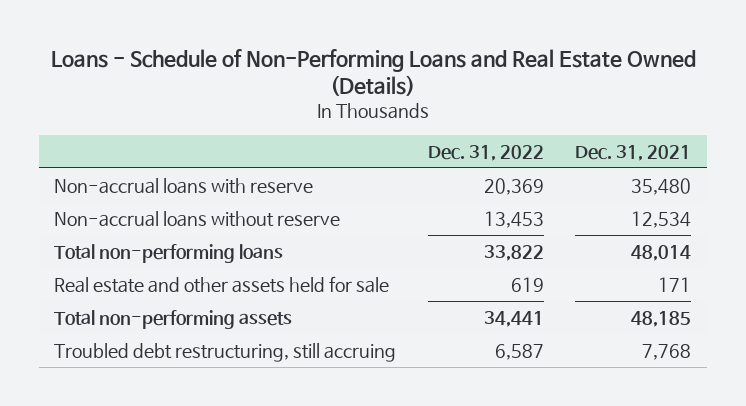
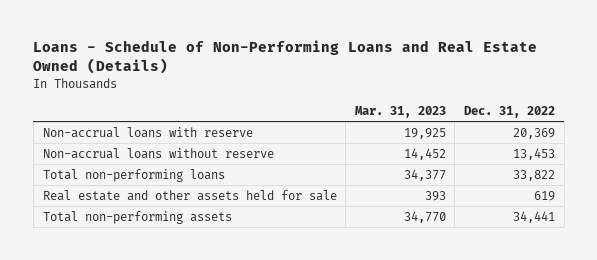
- | Dec. 31, 2022 | Dec. 31, 2021
+ | Mar. 31, 2023 | Dec. 31, 2022
- Troubled debt restructuring, still accruing | 6,587 | 7,768

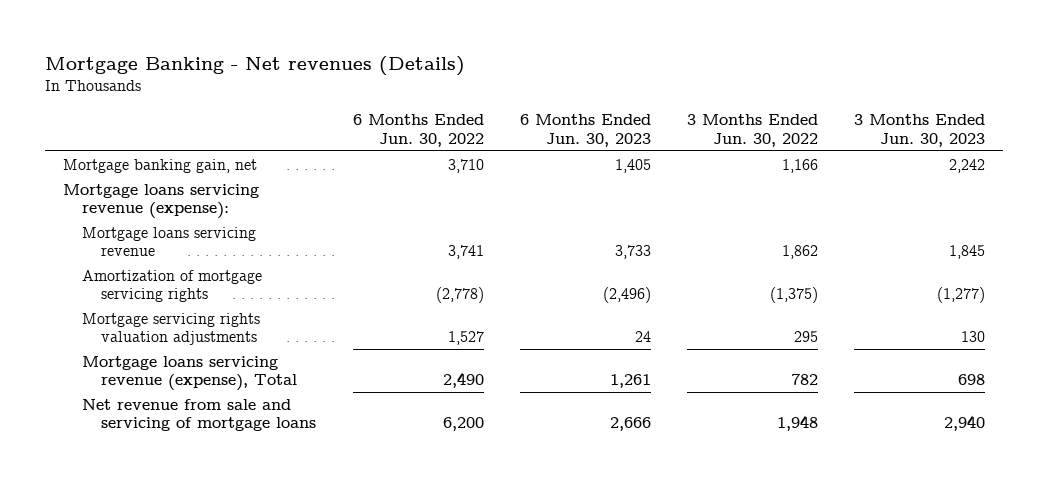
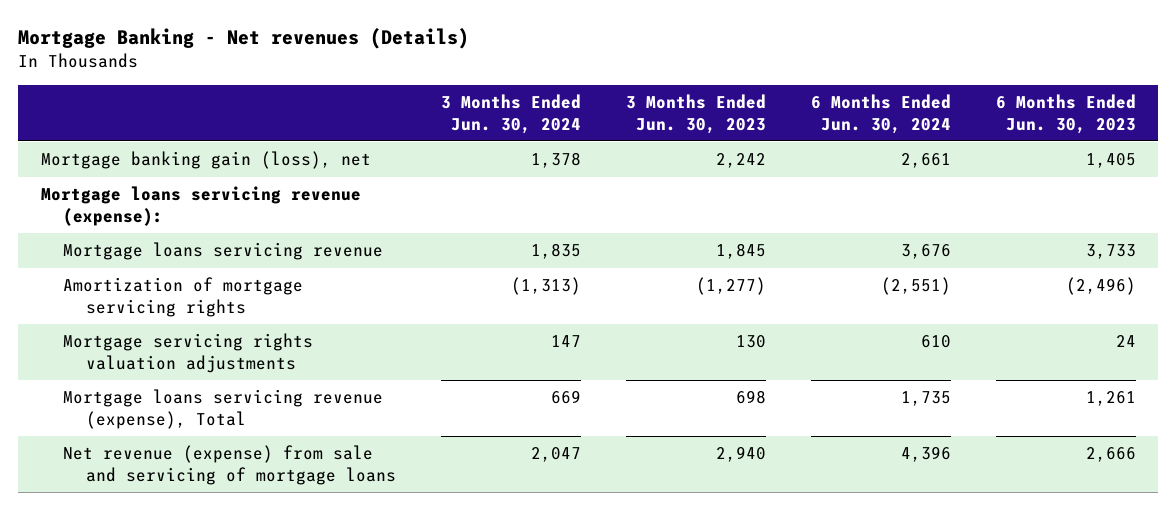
- | 6 Months Ended Jun. 30, 2022 | 6 Months Ended Jun. 30, 2023 | 3 Months Ended Jun. 30, 2022 | 3 Months Ended Jun. 30, 2023
+ | 3 Months Ended Jun. 30, 2024 | 3 Months Ended Jun. 30, 2023 | 6 Months Ended Jun. 30, 2024 | 6 Months Ended Jun. 30, 2023
- Mortgage banking gain, net | 3,710 | 1,405 | 1,166 | 2,242
+ Mortgage banking gain (loss), net | 1,378 | 2,242 | 2,661 | 1,405
- Net revenue from sale and servicing of mortgage loans | 6,200 | 2,666 | 1,948 | 2,940
+ Net revenue (expense) from sale and servicing of mortgage loans | 2,047 | 2,940 | 4,396 | 2,666

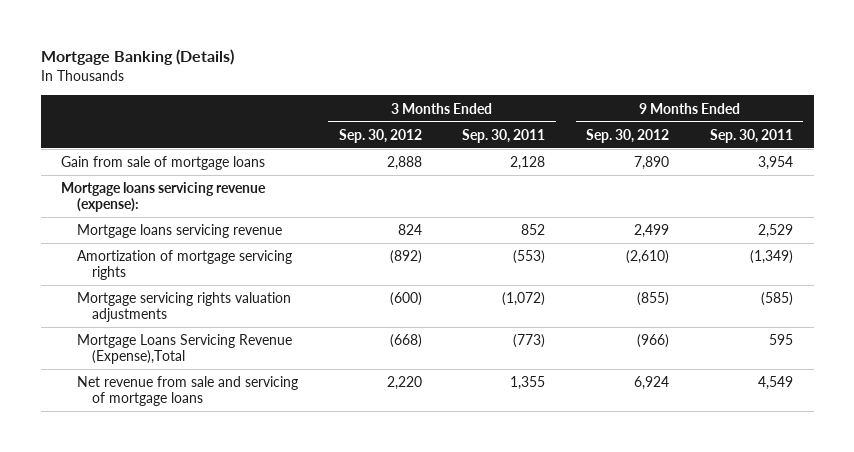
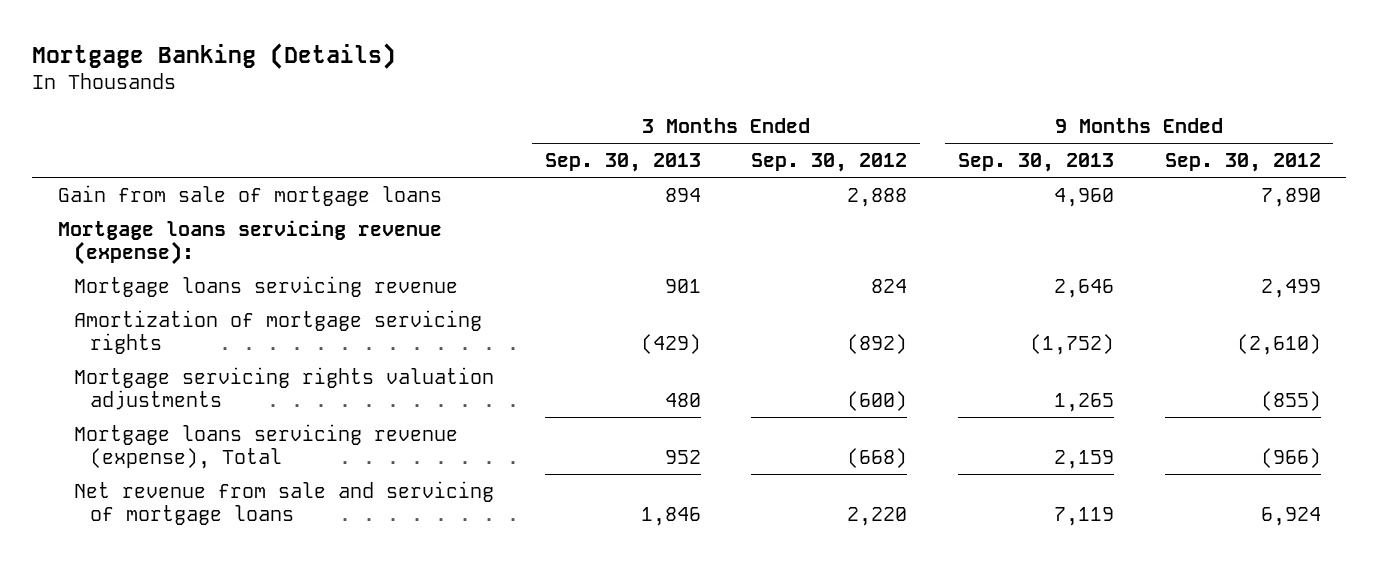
- | 3 Months Ended Sep. 30, 2012 | 3 Months Ended Sep. 30, 2011 | 9 Months Ended Sep. 30, 2012 | 9 Months Ended Sep. 30, 2011
+ | 3 Months Ended Sep. 30, 2013 | 3 Months Ended Sep. 30, 2012 | 9 Months Ended Sep. 30, 2013 | 9 Months Ended Sep. 30, 2012
- Mortgage Loans Servicing Revenue (Expense),Total | (668) | (773) | (966) | 595
+ Mortgage loans servicing revenue (expense), Total | 952 | (668) | 2,159 | (966)

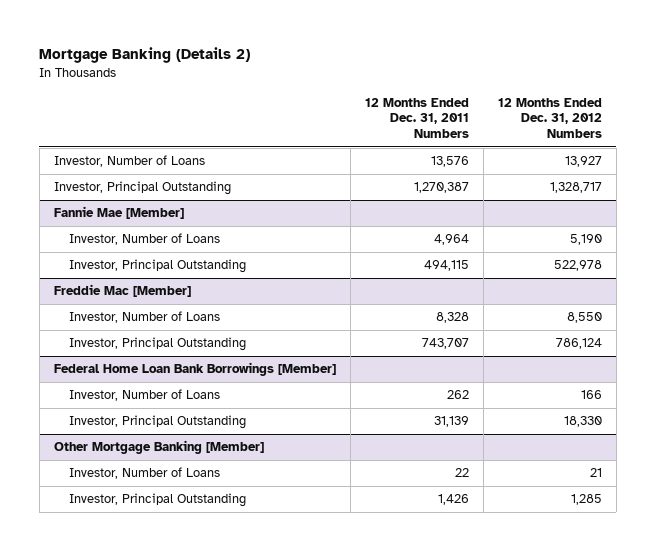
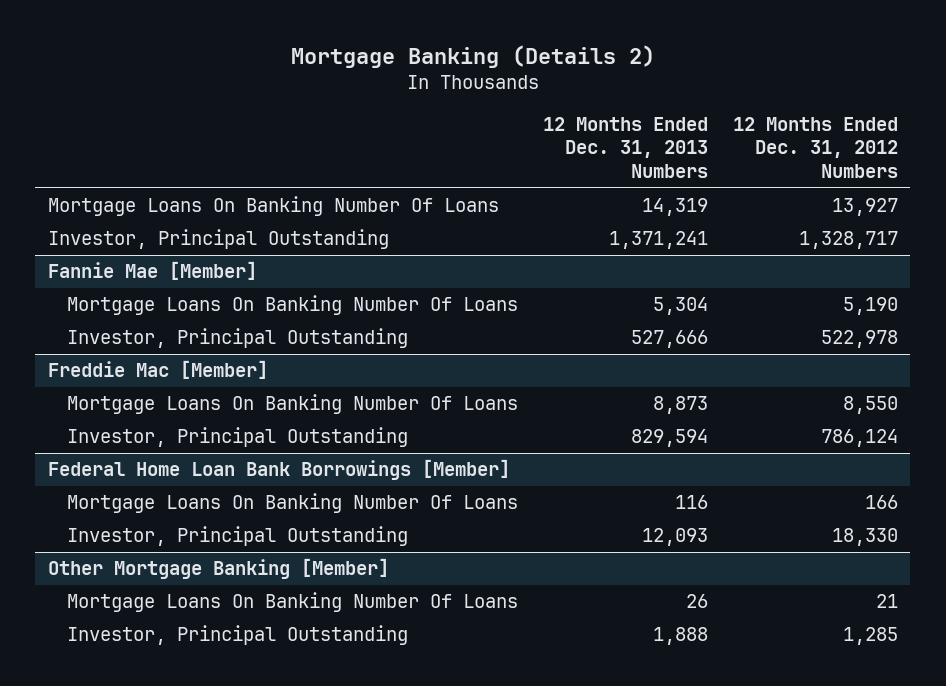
- | 12 Months Ended Dec. 31, 2011 Numbers | 12 Months Ended Dec. 31, 2012 Numbers
+ | 12 Months Ended Dec. 31, 2013 Numbers | 12 Months Ended Dec. 31, 2012 Numbers
- Investor, Number of Loans | 13,576 | 13,927
+ Mortgage Loans On Banking Number Of Loans | 14,319 | 13,927
@ Fannie Mae [Member]
- Investor, Number of Loans | 4,964 | 5,190
+ Mortgage Loans On Banking Number Of Loans | 5,304 | 5,190
@ Freddie Mac [Member]
- Investor, Number of Loans | 8,328 | 8,550
+ Mortgage Loans On Banking Number Of Loans | 8,873 | 8,550
@ Federal Home Loan Bank Borrowings [Member]
- Investor, Number of Loans | 262 | 166
+ Mortgage Loans On Banking Number Of Loans | 116 | 166
@ Other Mortgage Banking [Member]
- Investor, Number of Loans | 22 | 21
+ Mortgage Loans On Banking Number Of Loans | 26 | 21

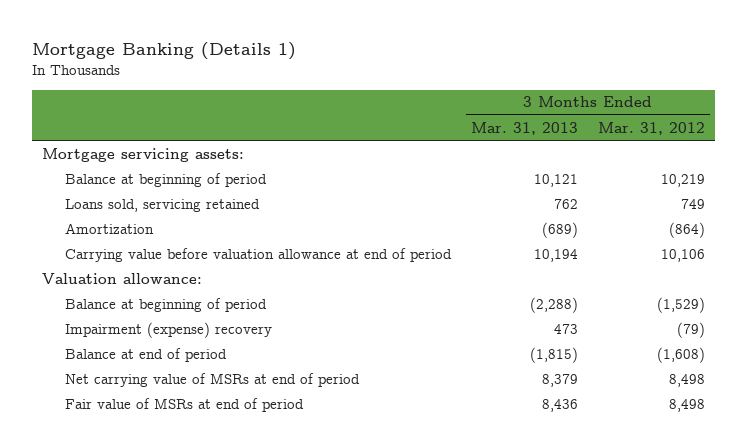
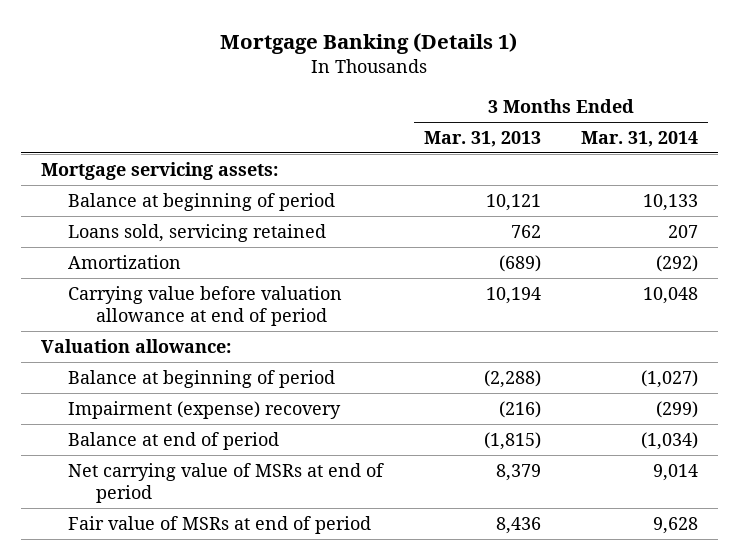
- | 3 Months Ended Mar. 31, 2013 | 3 Months Ended Mar. 31, 2012
+ | 3 Months Ended Mar. 31, 2013 | 3 Months Ended Mar. 31, 2014
- Impairment (expense) recovery | 473 | (79)
+ Impairment (expense) recovery | (216) | (299)

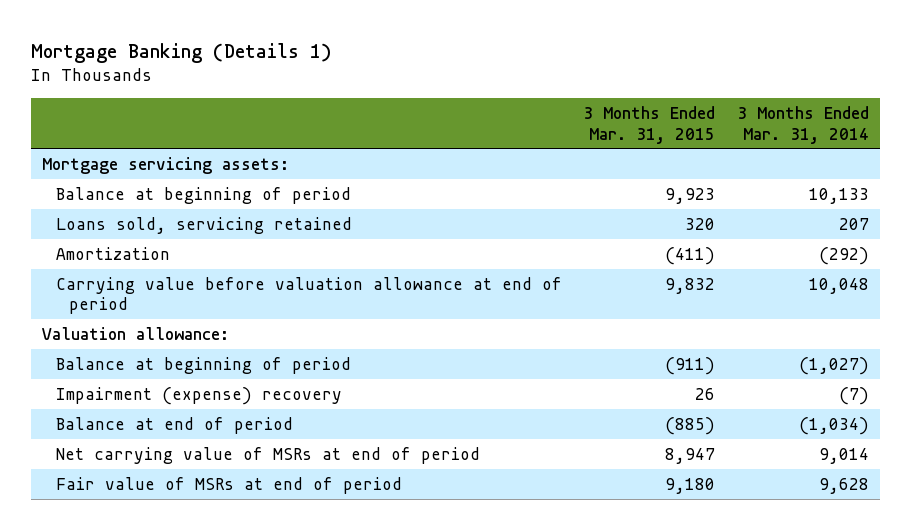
- | 3 Months Ended Mar. 31, 2013 | 3 Months Ended Mar. 31, 2014
+ | 3 Months Ended Mar. 31, 2015 | 3 Months Ended Mar. 31, 2014
- Impairment (expense) recovery | (216) | (299)
+ Impairment (expense) recovery | 26 | (7)

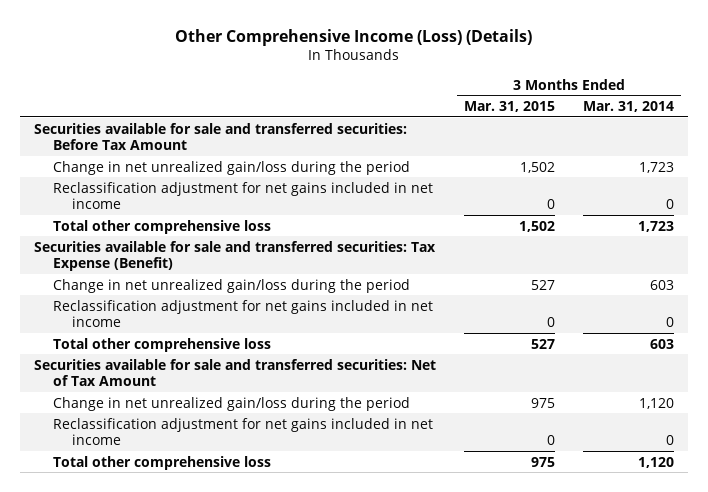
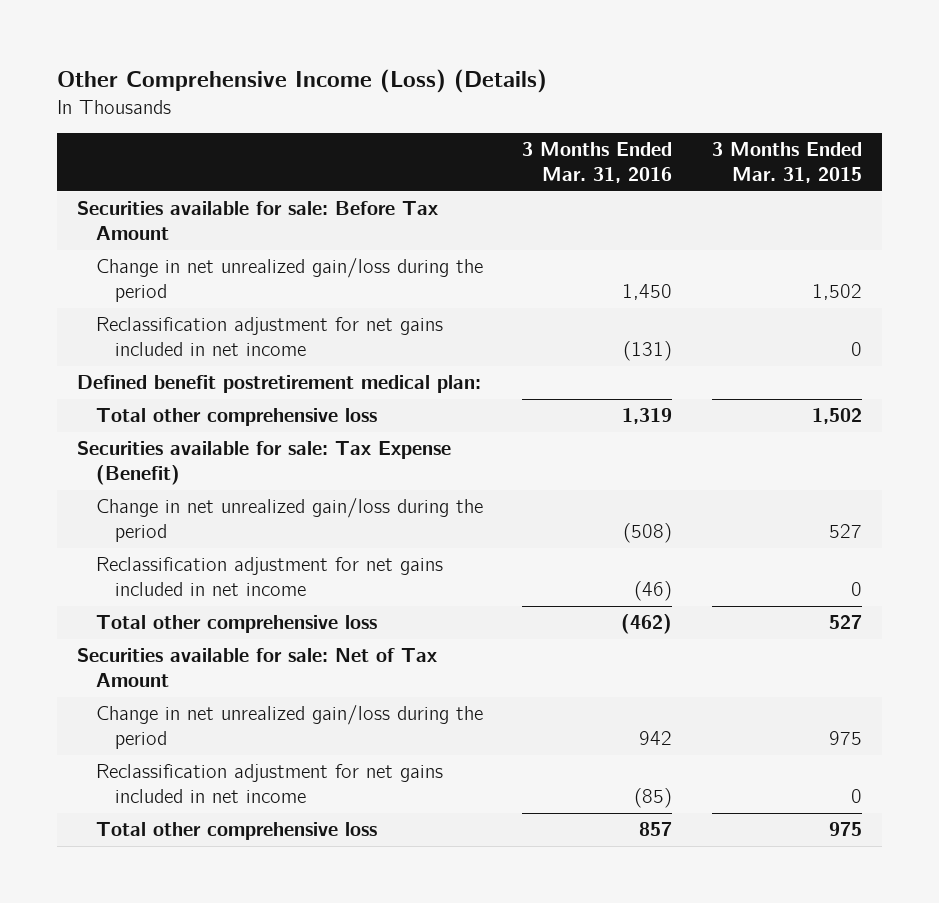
- | 3 Months Ended Mar. 31, 2015 | 3 Months Ended Mar. 31, 2014
+ | 3 Months Ended Mar. 31, 2016 | 3 Months Ended Mar. 31, 2015
- Securities available for sale and transferred securities: Before Tax Amount
+ Securities available for sale: Before Tax Amount
+ Defined benefit postretirement medical plan:
- Securities available for sale and transferred securities: Tax Expense (Benefit)
+ Securities available for sale: Tax Expense (Benefit)
- Securities available for sale and transferred securities: Net of Tax Amount
+ Securities available for sale: Net of Tax Amount

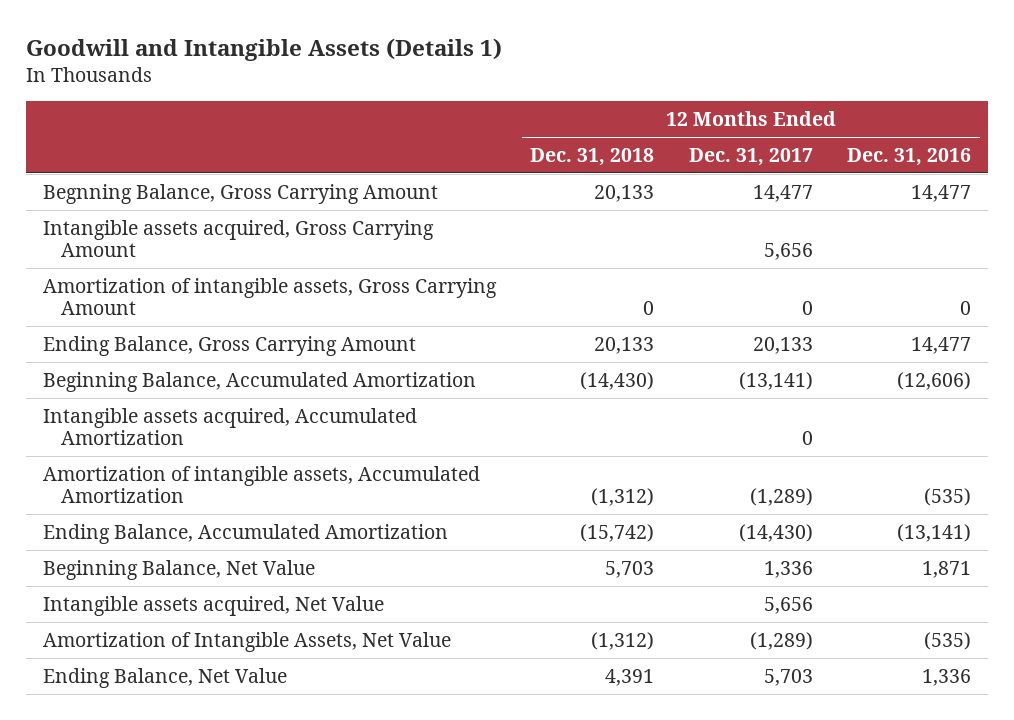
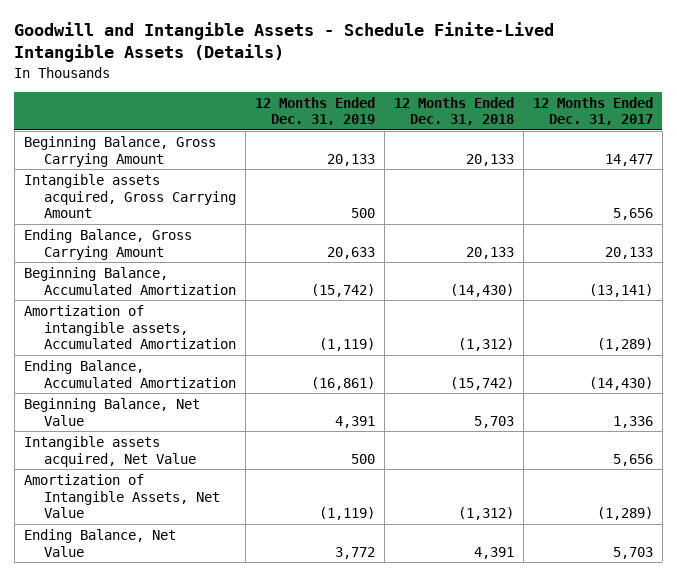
- Goodwill and Intangible Assets (Details 1)
+ Goodwill and Intangible Assets - Schedule Finite-Lived Intangible Assets (Details)
- | 12 Months Ended Dec. 31, 2018 | 12 Months Ended Dec. 31, 2017 | 12 Months Ended Dec. 31, 2016
+ | 12 Months Ended Dec. 31, 2019 | 12 Months Ended Dec. 31, 2018 | 12 Months Ended Dec. 31, 2017
- Begnning Balance, Gross Carrying Amount | 20,133 | 14,477 | 14,477
+ Beginning Balance, Gross Carrying Amount | 20,133 | 20,133 | 14,477
- Amortization of intangible assets, Gross Carrying Amount | 0 | 0 | 0
- Intangible assets acquired, Accumulated Amortization | | 0 |

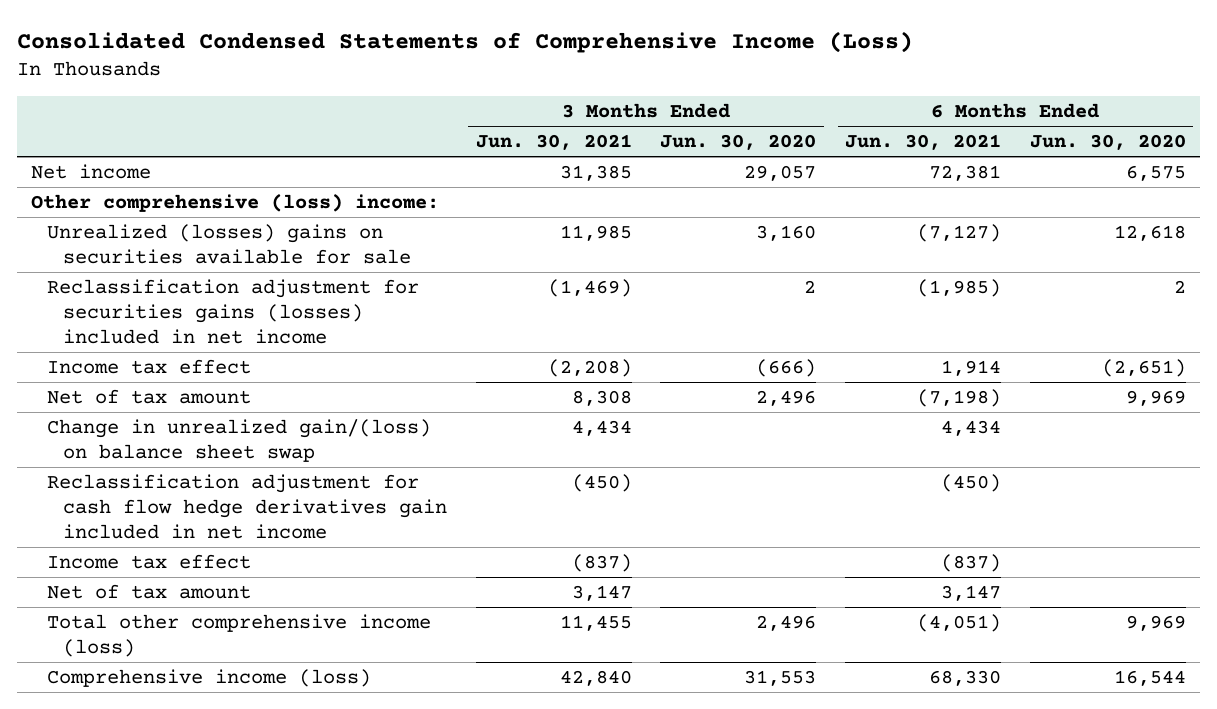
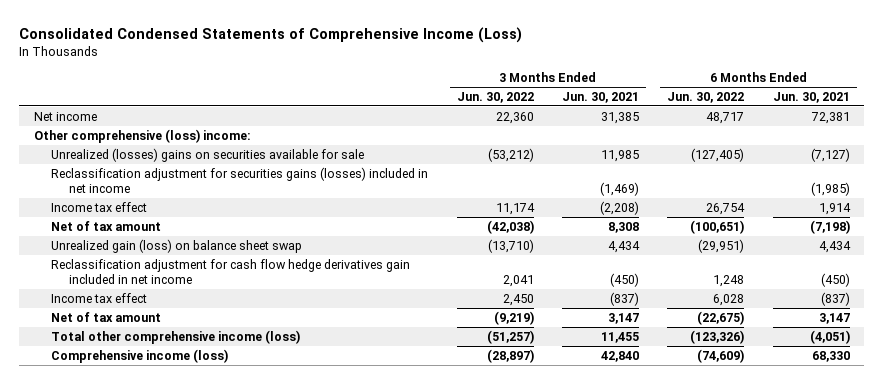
- | 3 Months Ended Jun. 30, 2021 | 3 Months Ended Jun. 30, 2020 | 6 Months Ended Jun. 30, 2021 | 6 Months Ended Jun. 30, 2020
+ | 3 Months Ended Jun. 30, 2022 | 3 Months Ended Jun. 30, 2021 | 6 Months Ended Jun. 30, 2022 | 6 Months Ended Jun. 30, 2021
- Change in unrealized gain/(loss) on balance sheet swap | 4,434 | | 4,434 |
+ Unrealized gain (loss) on balance sheet swap | (13,710) | 4,434 | (29,951) | 4,434

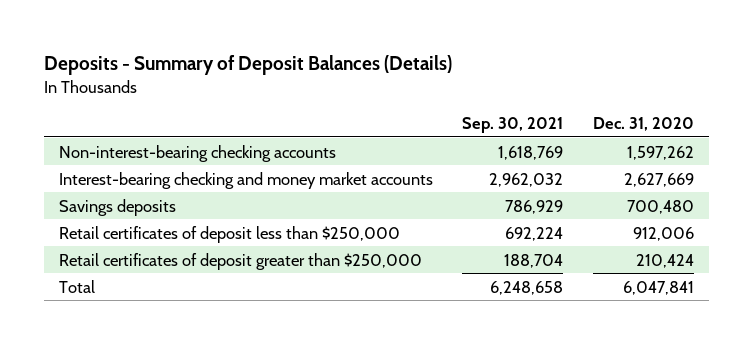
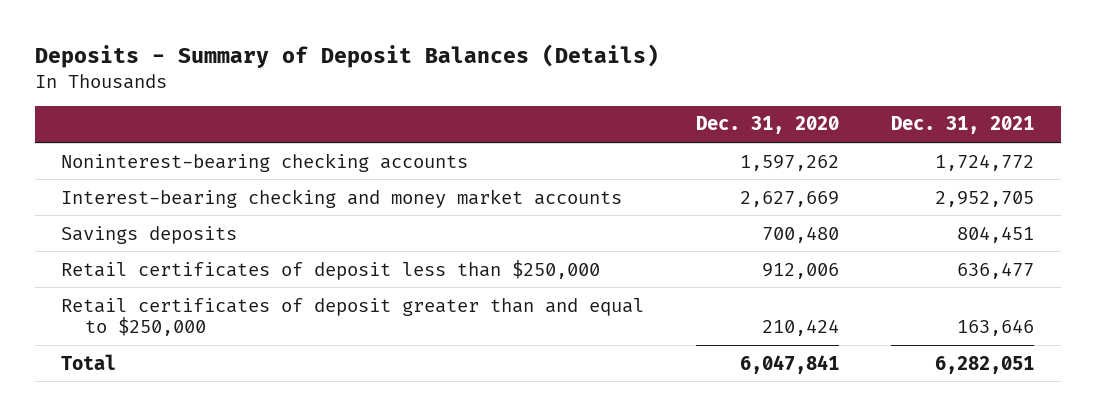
- | Sep. 30, 2021 | Dec. 31, 2020
+ | Dec. 31, 2020 | Dec. 31, 2021
- Non-interest-bearing checking accounts | 1,618,769 | 1,597,262
+ Noninterest-bearing checking accounts | 1,597,262 | 1,724,772
- Retail certificates of deposit greater than $250,000 | 188,704 | 210,424
+ Retail certificates of deposit greater than and equal to $250,000 | 210,424 | 163,646

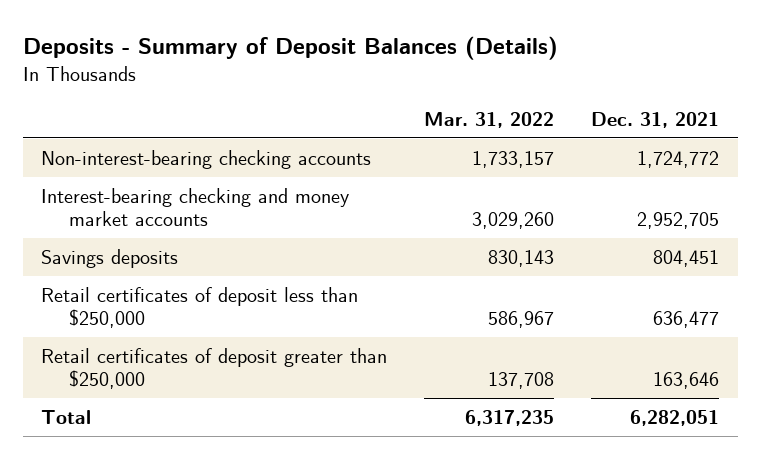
- | Dec. 31, 2020 | Dec. 31, 2021
+ | Mar. 31, 2022 | Dec. 31, 2021
- Noninterest-bearing checking accounts | 1,597,262 | 1,724,772
+ Non-interest-bearing checking accounts | 1,733,157 | 1,724,772
- Retail certificates of deposit greater than and equal to $250,000 | 210,424 | 163,646
+ Retail certificates of deposit greater than $250,000 | 137,708 | 163,646

